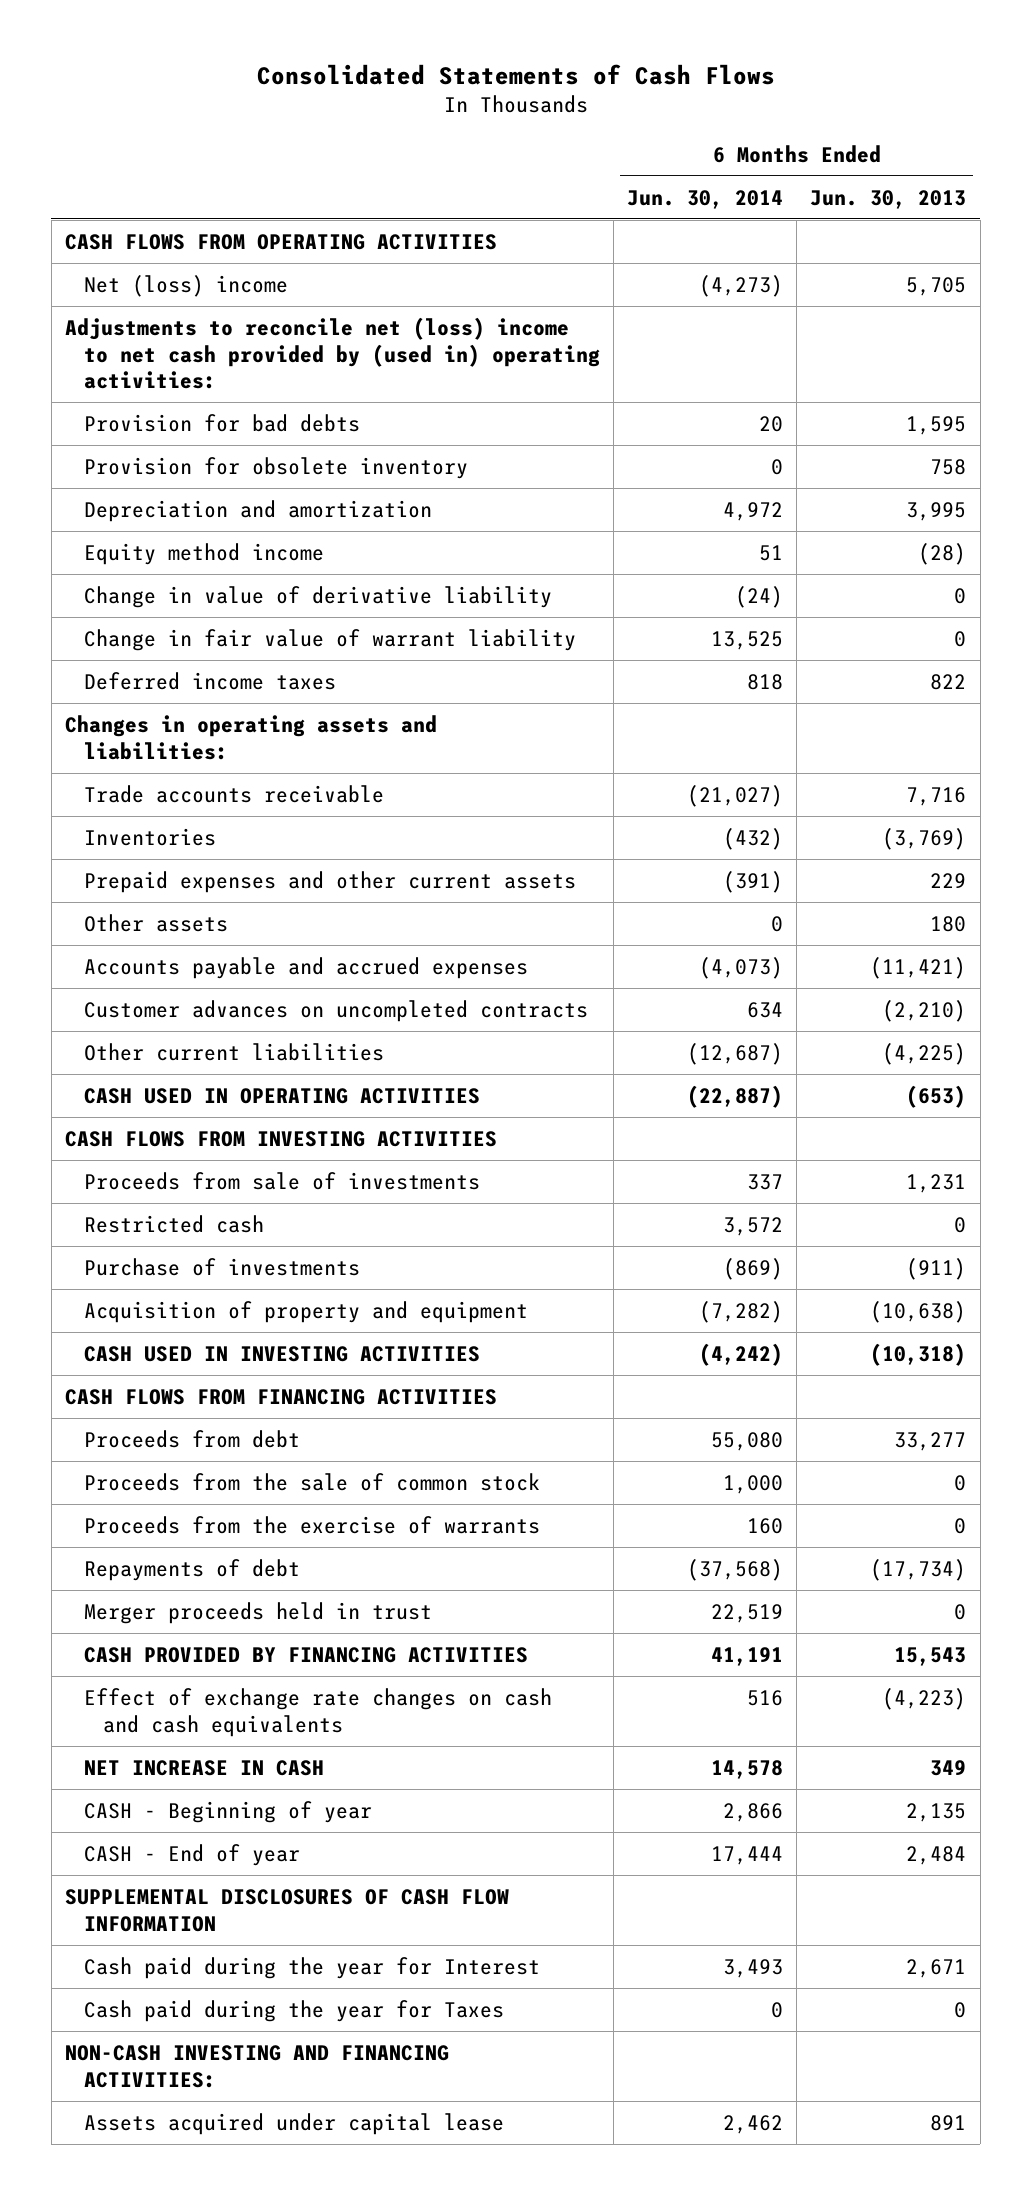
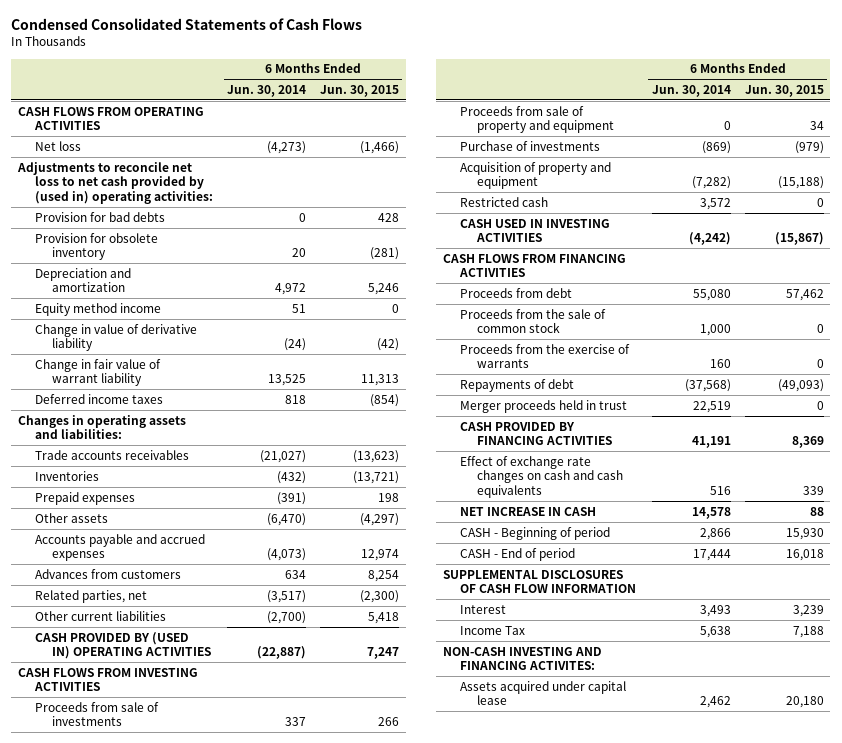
- Consolidated Statements of Cash Flows
+ Condensed Consolidated Statements of Cash Flows
- | 6 Months Ended Jun. 30, 2014 | 6 Months Ended Jun. 30, 2013
+ | 6 Months Ended Jun. 30, 2014 | 6 Months Ended Jun. 30, 2015
- Net (loss) income | (4,273) | 5,705
- Adjustments to reconcile net (loss) income to net cash provided by (used in) operating activities:
- Provision for bad debts | 20 | 1,595
- Provision for obsolete inventory | 0 | 758
+ Net loss | (4,273) | (1,466)
+ Adjustments to reconcile net loss to net cash provided by (used in) operating activities:
+ Provision for bad debts | 0 | 428
+ Provision for obsolete inventory | 20 | (281)
- Trade accounts receivable | (21,027) | 7,716
+ Trade accounts receivables | (21,027) | (13,623)
- Prepaid expenses and other current assets | (391) | 229
- Other assets | 0 | 180
+ Prepaid expenses | (391) | 198
+ Other assets | (6,470) | (4,297)
- Customer advances on uncompleted contracts | 634 | (2,210)
- Other current liabilities | (12,687) | (4,225)
- CASH USED IN OPERATING ACTIVITIES | (22,887) | (653)
+ Advances from customers | 634 | 8,254
+ Related parties, net | (3,517) | (2,300)
+ Other current liabilities | (2,700) | 5,418
+ CASH PROVIDED BY (USED IN) OPERATING ACTIVITIES | (22,887) | 7,247
+ Proceeds from sale of property and equipment | 0 | 34
moved down: Restricted cash | 3,572 | 0
- CASH - Beginning of year | 2,866 | 2,135
- CASH - End of year | 17,444 | 2,484
+ CASH - Beginning of period | 2,866 | 15,930
+ CASH - End of period | 17,444 | 16,018
- Cash paid during the year for Interest | 3,493 | 2,671
- Cash paid during the year for Taxes | 0 | 0
- NON-CASH INVESTING AND FINANCING ACTIVITIES:
+ Interest | 3,493 | 3,239
+ Income Tax | 5,638 | 7,188
+ NON-CASH INVESTING AND FINANCING ACTIVITES:

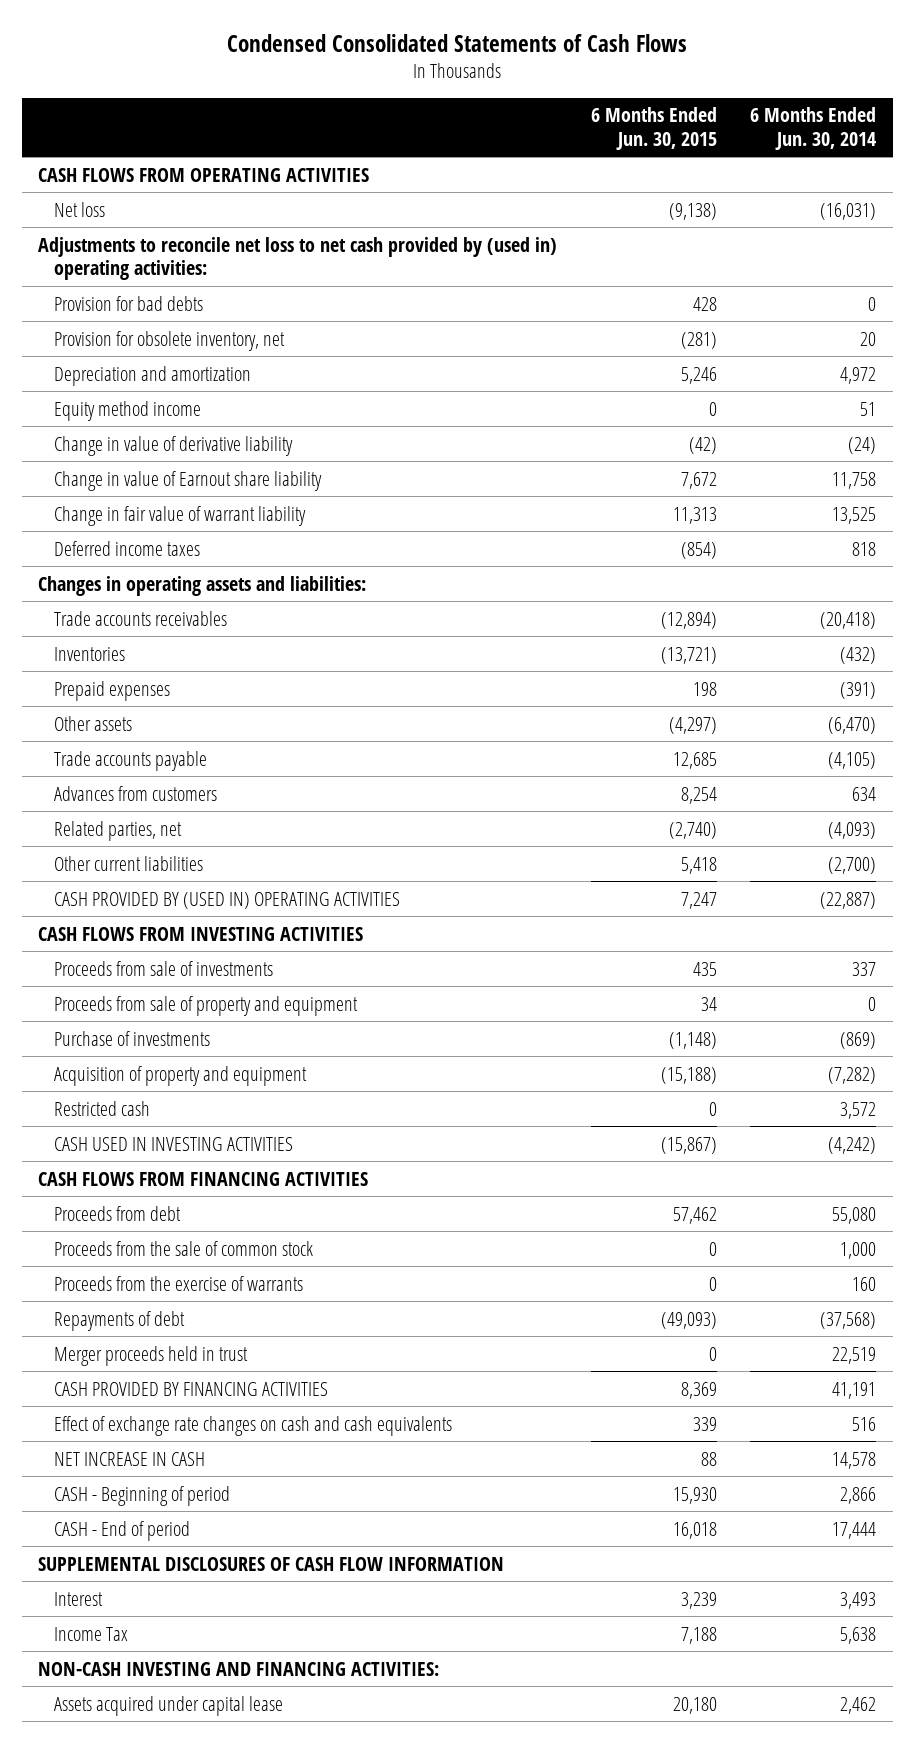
- | 6 Months Ended Jun. 30, 2014 | 6 Months Ended Jun. 30, 2015
+ | 6 Months Ended Jun. 30, 2015 | 6 Months Ended Jun. 30, 2014
- Net loss | (4,273) | (1,466)
+ Net loss | (9,138) | (16,031)
- Provision for obsolete inventory | 20 | (281)
+ Provision for obsolete inventory, net | (281) | 20
+ Change in value of Earnout share liability | 7,672 | 11,758
- Trade accounts receivables | (21,027) | (13,623)
+ Trade accounts receivables | (12,894) | (20,418)
- Accounts payable and accrued expenses | (4,073) | 12,974
+ Trade accounts payable | 12,685 | (4,105)
- Related parties, net | (3,517) | (2,300)
+ Related parties, net | (2,740) | (4,093)
- Proceeds from sale of investments | 337 | 266
+ Proceeds from sale of investments | 435 | 337
- Purchase of investments | (869) | (979)
+ Purchase of investments | (1,148) | (869)
- NON-CASH INVESTING AND FINANCING ACTIVITES:
+ NON-CASH INVESTING AND FINANCING ACTIVITIES:

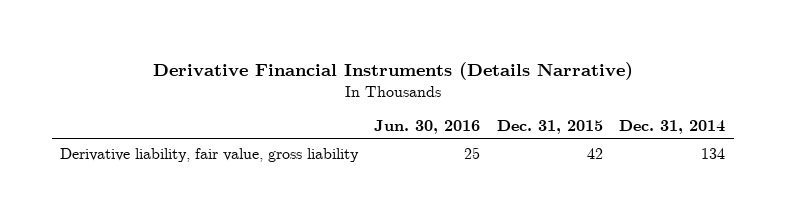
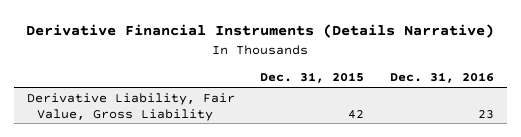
- | Jun. 30, 2016 | Dec. 31, 2015 | Dec. 31, 2014
+ | Dec. 31, 2015 | Dec. 31, 2016
- Derivative liability, fair value, gross liability | 25 | 42 | 134
+ Derivative Liability, Fair Value, Gross Liability | 42 | 23

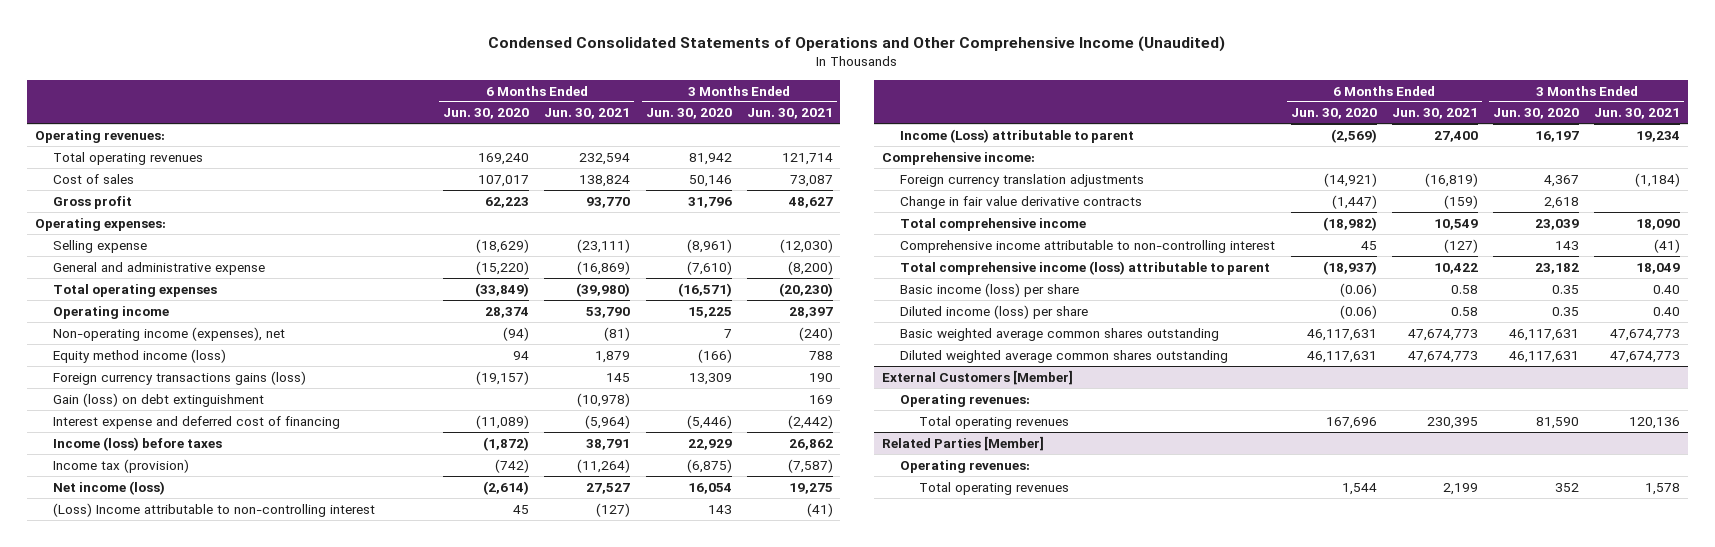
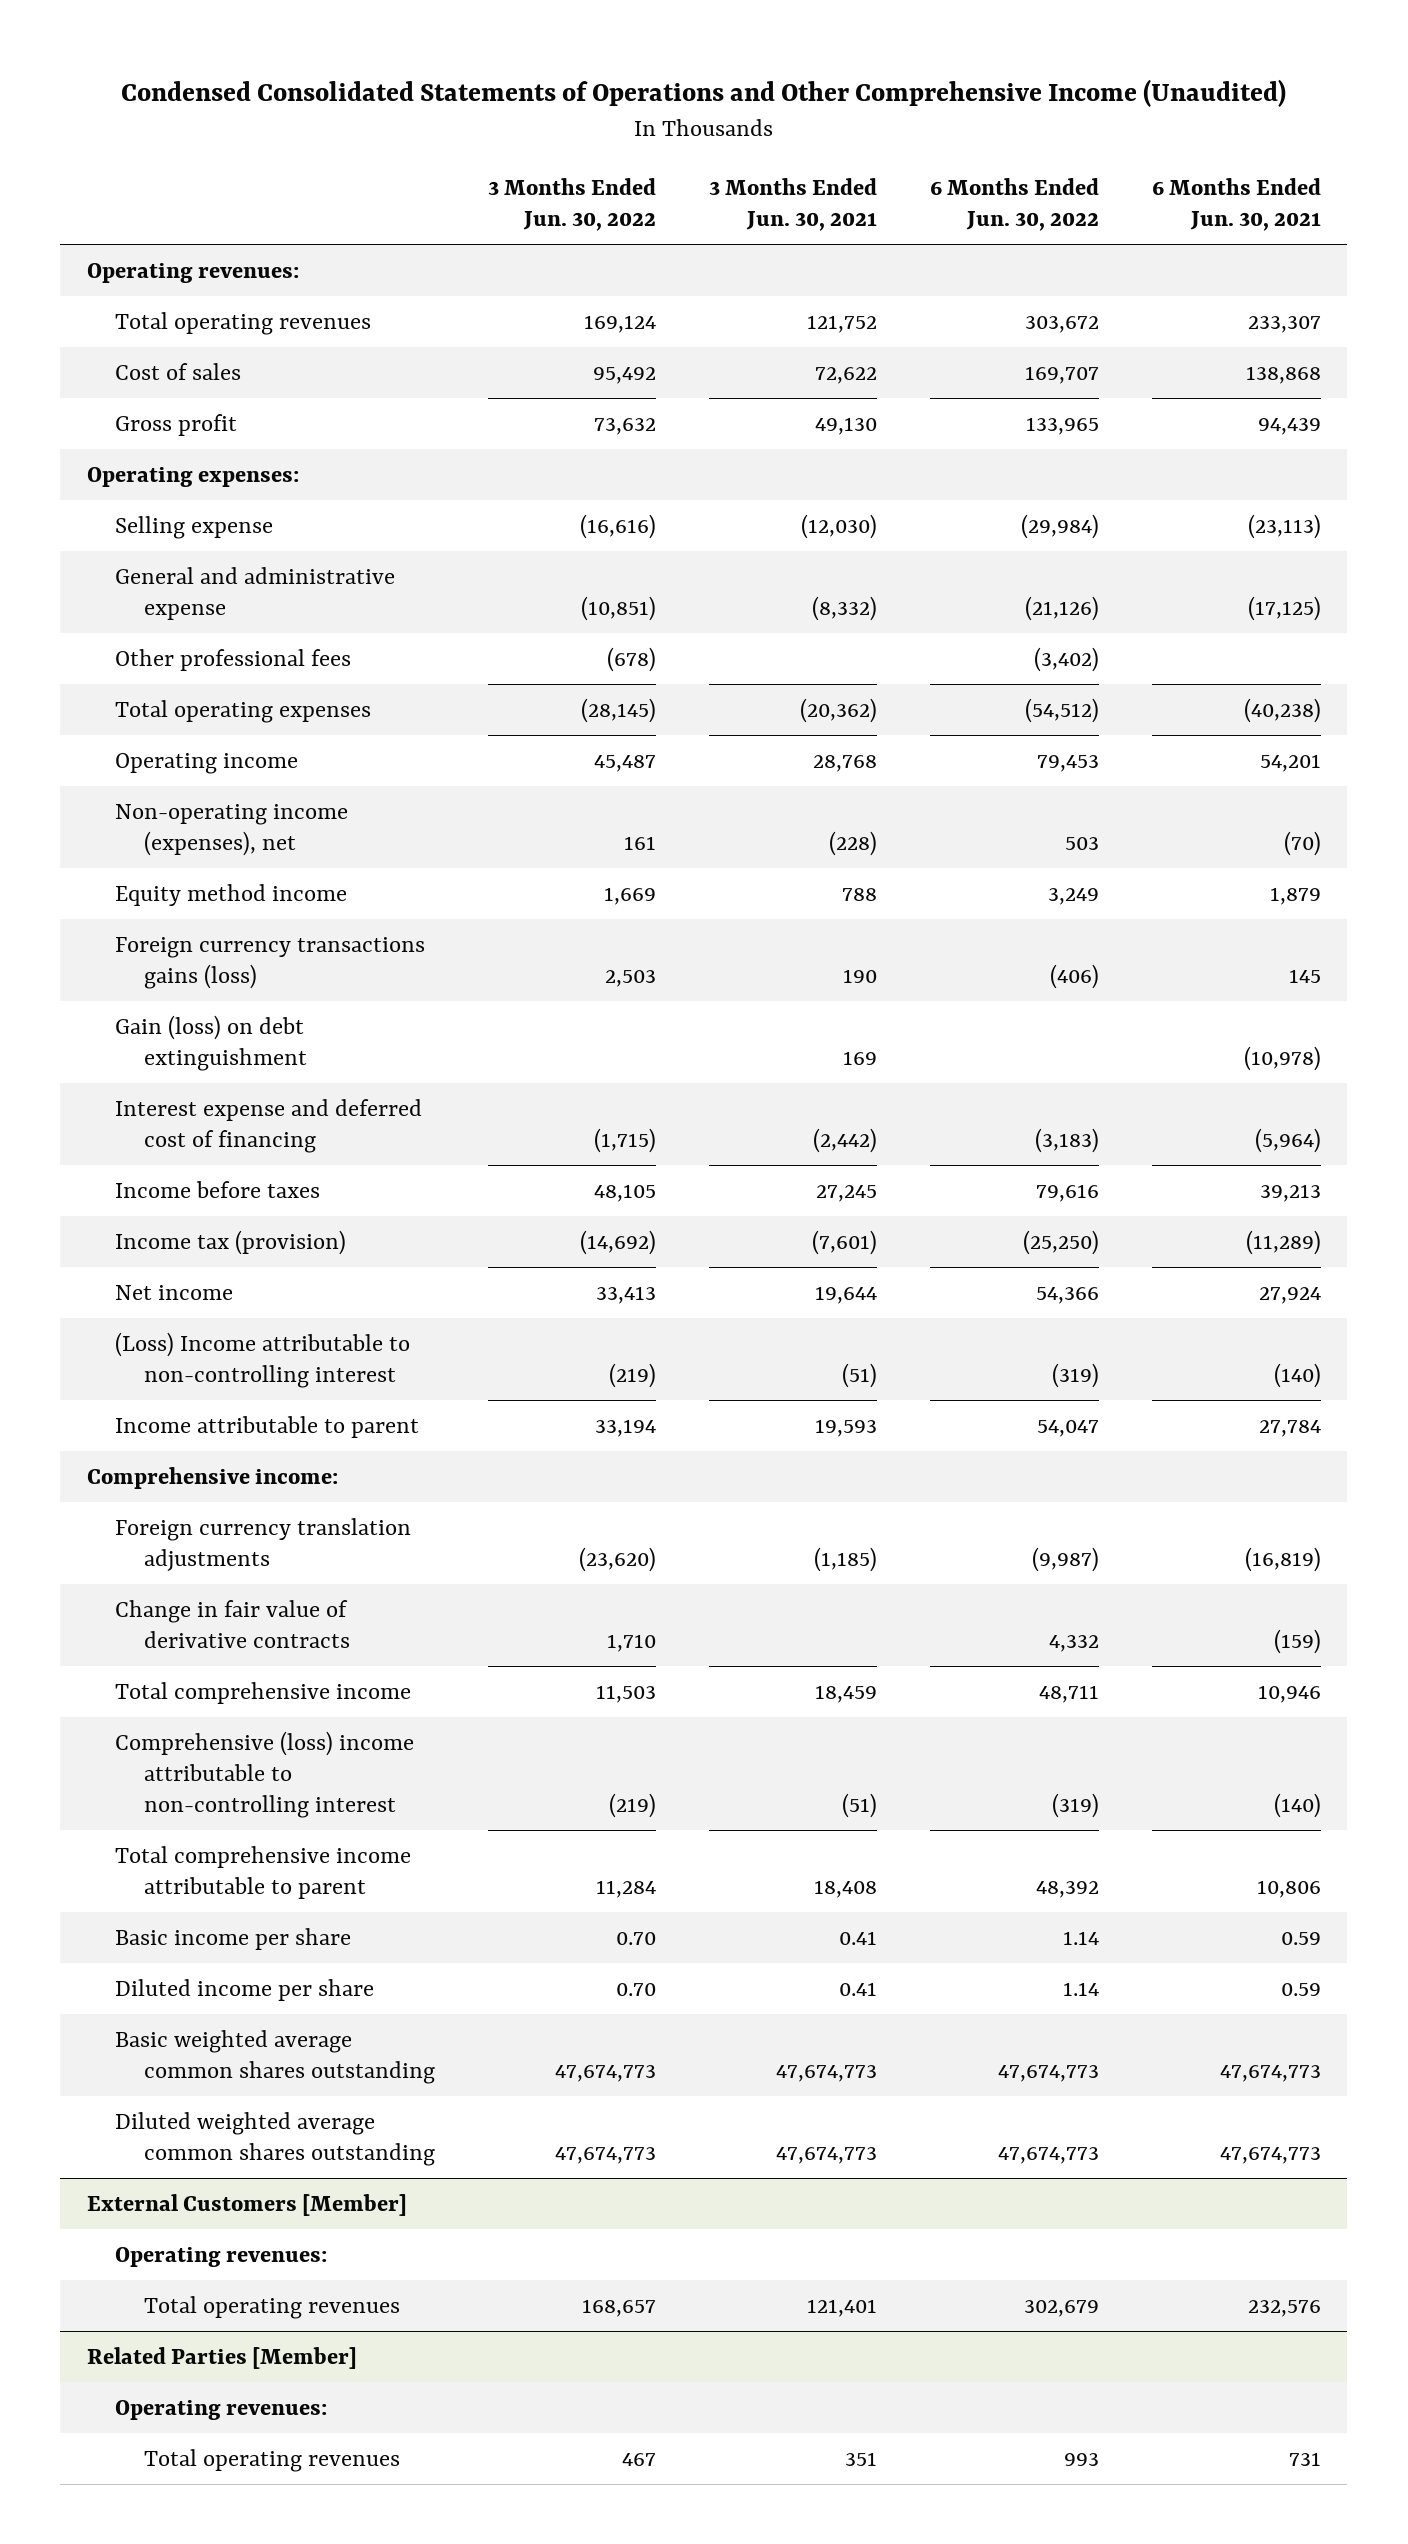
- | 6 Months Ended Jun. 30, 2020 | 6 Months Ended Jun. 30, 2021 | 3 Months Ended Jun. 30, 2020 | 3 Months Ended Jun. 30, 2021
+ | 3 Months Ended Jun. 30, 2022 | 3 Months Ended Jun. 30, 2021 | 6 Months Ended Jun. 30, 2022 | 6 Months Ended Jun. 30, 2021
- Total operating revenues | 169,240 | 232,594 | 81,942 | 121,714
- Cost of sales | 107,017 | 138,824 | 50,146 | 73,087
- Gross profit | 62,223 | 93,770 | 31,796 | 48,627
+ Total operating revenues | 169,124 | 121,752 | 303,672 | 233,307
+ Cost of sales | 95,492 | 72,622 | 169,707 | 138,868
+ Gross profit | 73,632 | 49,130 | 133,965 | 94,439
- Selling expense | (18,629) | (23,111) | (8,961) | (12,030)
- General and administrative expense | (15,220) | (16,869) | (7,610) | (8,200)
- Total operating expenses | (33,849) | (39,980) | (16,571) | (20,230)
- Operating income | 28,374 | 53,790 | 15,225 | 28,397
- Non-operating income (expenses), net | (94) | (81) | 7 | (240)
- Equity method income (loss) | 94 | 1,879 | (166) | 788
+ Selling expense | (16,616) | (12,030) | (29,984) | (23,113)
+ General and administrative expense | (10,851) | (8,332) | (21,126) | (17,125)
+ Other professional fees | (678) | | (3,402) |
+ Total operating expenses | (28,145) | (20,362) | (54,512) | (40,238)
+ Operating income | 45,487 | 28,768 | 79,453 | 54,201
+ Non-operating income (expenses), net | 161 | (228) | 503 | (70)
+ Equity method income | 1,669 | 788 | 3,249 | 1,879
- Income (loss) before taxes | (1,872) | 38,791 | 22,929 | 26,862
- Income tax (provision) | (742) | (11,264) | (6,875) | (7,587)
- Net income (loss) | (2,614) | 27,527 | 16,054 | 19,275
- (Loss) Income attributable to non-controlling interest | 45 | (127) | 143 | (41)
- Income (Loss) attributable to parent | (2,569) | 27,400 | 16,197 | 19,234
+ Income before taxes | 48,105 | 27,245 | 79,616 | 39,213
+ Income tax (provision) | (14,692) | (7,601) | (25,250) | (11,289)
+ Net income | 33,413 | 19,644 | 54,366 | 27,924
+ (Loss) Income attributable to non-controlling interest | (219) | (51) | (319) | (140)
+ Income attributable to parent | 33,194 | 19,593 | 54,047 | 27,784
- Foreign currency translation adjustments | (14,921) | (16,819) | 4,367 | (1,184)
- Change in fair value derivative contracts | (1,447) | (159) | 2,618 |
- Total comprehensive income | (18,982) | 10,549 | 23,039 | 18,090
- Comprehensive income attributable to non-controlling interest | 45 | (127) | 143 | (41)
- Total comprehensive income (loss) attributable to parent | (18,937) | 10,422 | 23,182 | 18,049
- Basic income (loss) per share | (0.06) | 0.58 | 0.35 | 0.40
- Diluted income (loss) per share | (0.06) | 0.58 | 0.35 | 0.40
+ Foreign currency translation adjustments | (23,620) | (1,185) | (9,987) | (16,819)
+ Change in fair value of derivative contracts | 1,710 | | 4,332 | (159)
+ Total comprehensive income | 11,503 | 18,459 | 48,711 | 10,946
+ Comprehensive (loss) income attributable to non-controlling interest | (219) | (51) | (319) | (140)
+ Total comprehensive income attributable to parent | 11,284 | 18,408 | 48,392 | 10,806
+ Basic income per share | 0.70 | 0.41 | 1.14 | 0.59
+ Diluted income per share | 0.70 | 0.41 | 1.14 | 0.59
@ External Customers [Member]
- Total operating revenues | 167,696 | 230,395 | 81,590 | 120,136
+ Total operating revenues | 168,657 | 121,401 | 302,679 | 232,576
@ Related Parties [Member]
- Total operating revenues | 1,544 | 2,199 | 352 | 1,578
+ Total operating revenues | 467 | 351 | 993 | 731

